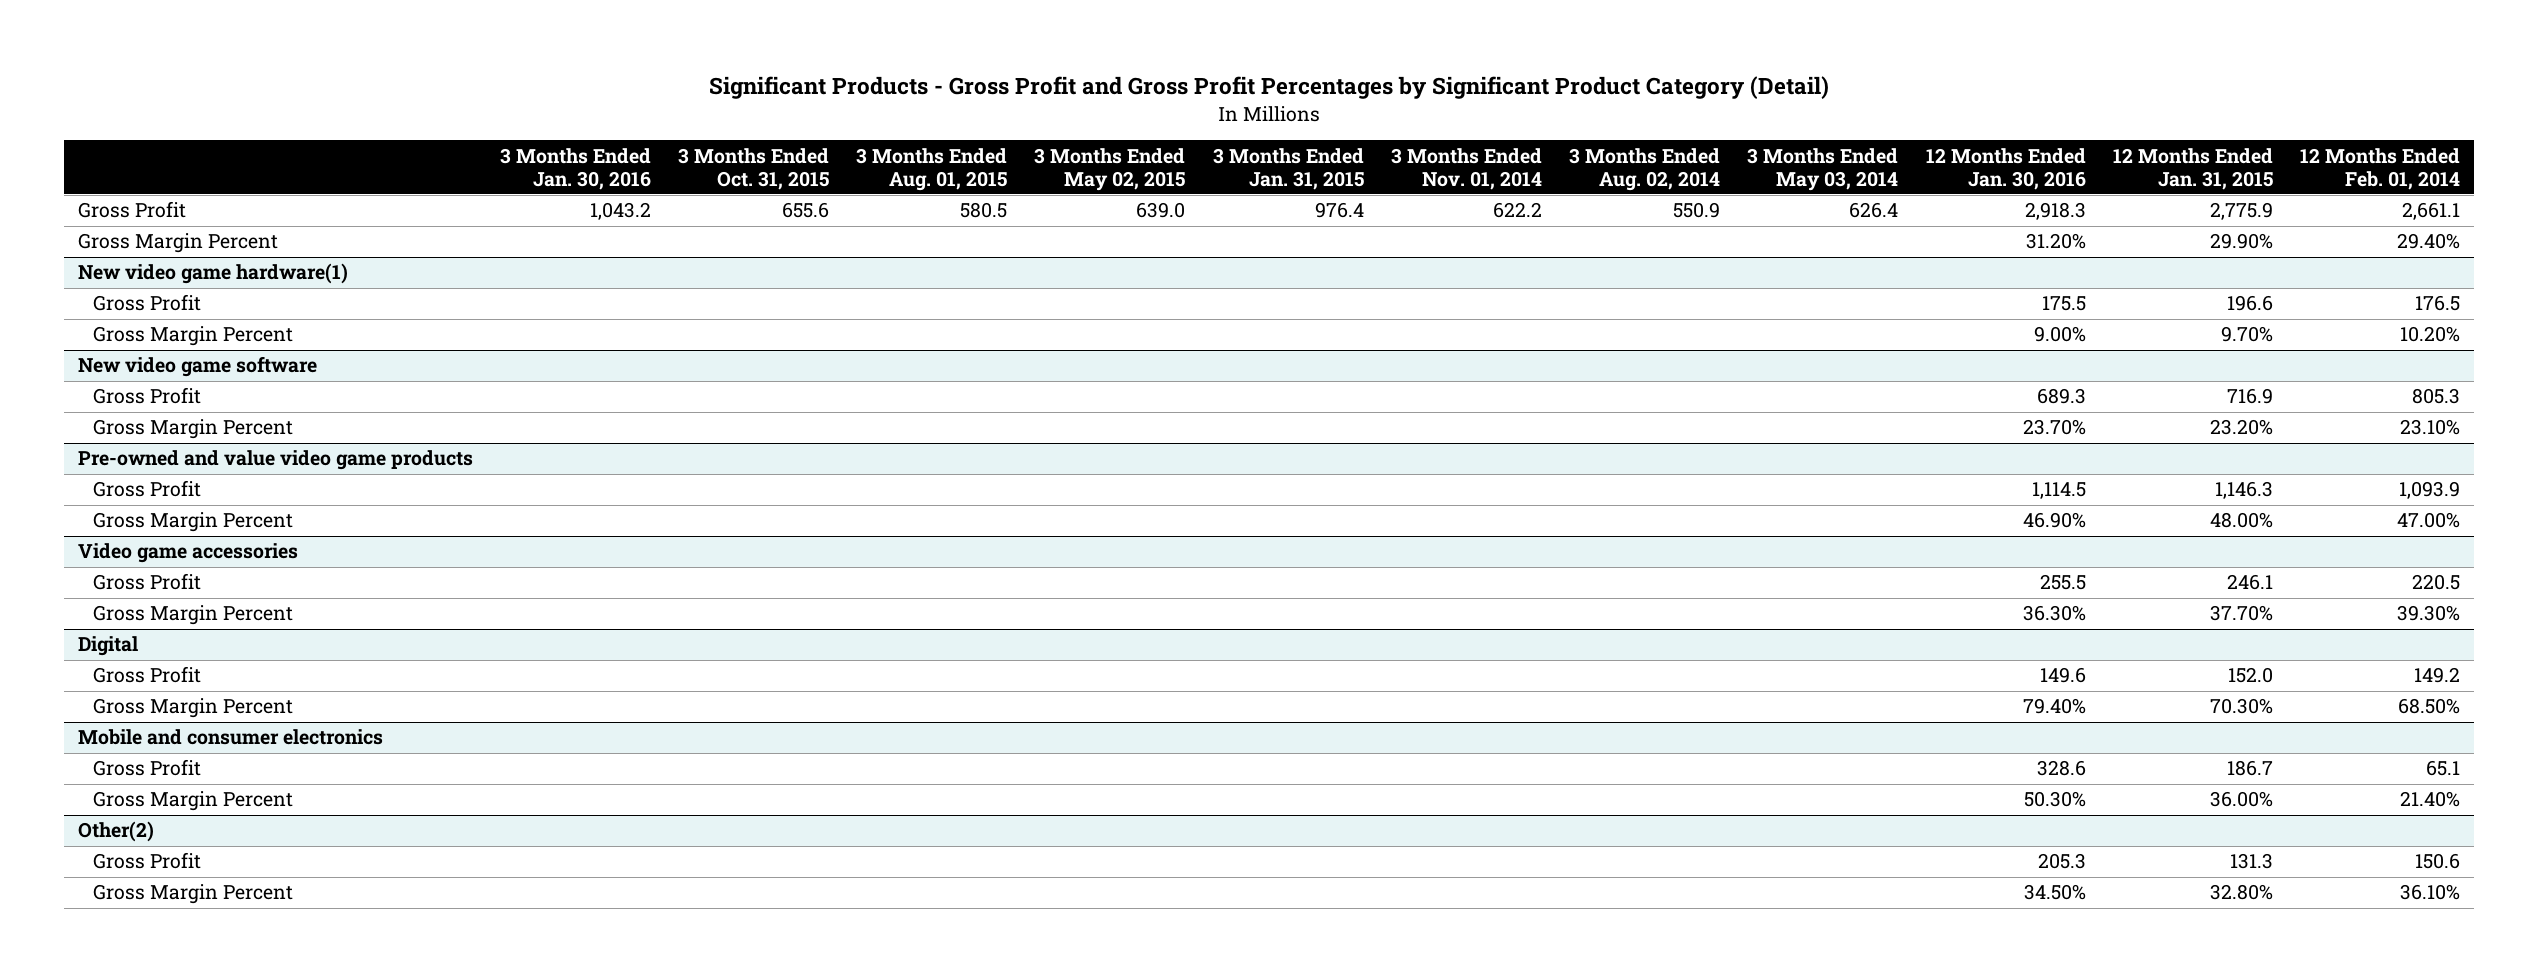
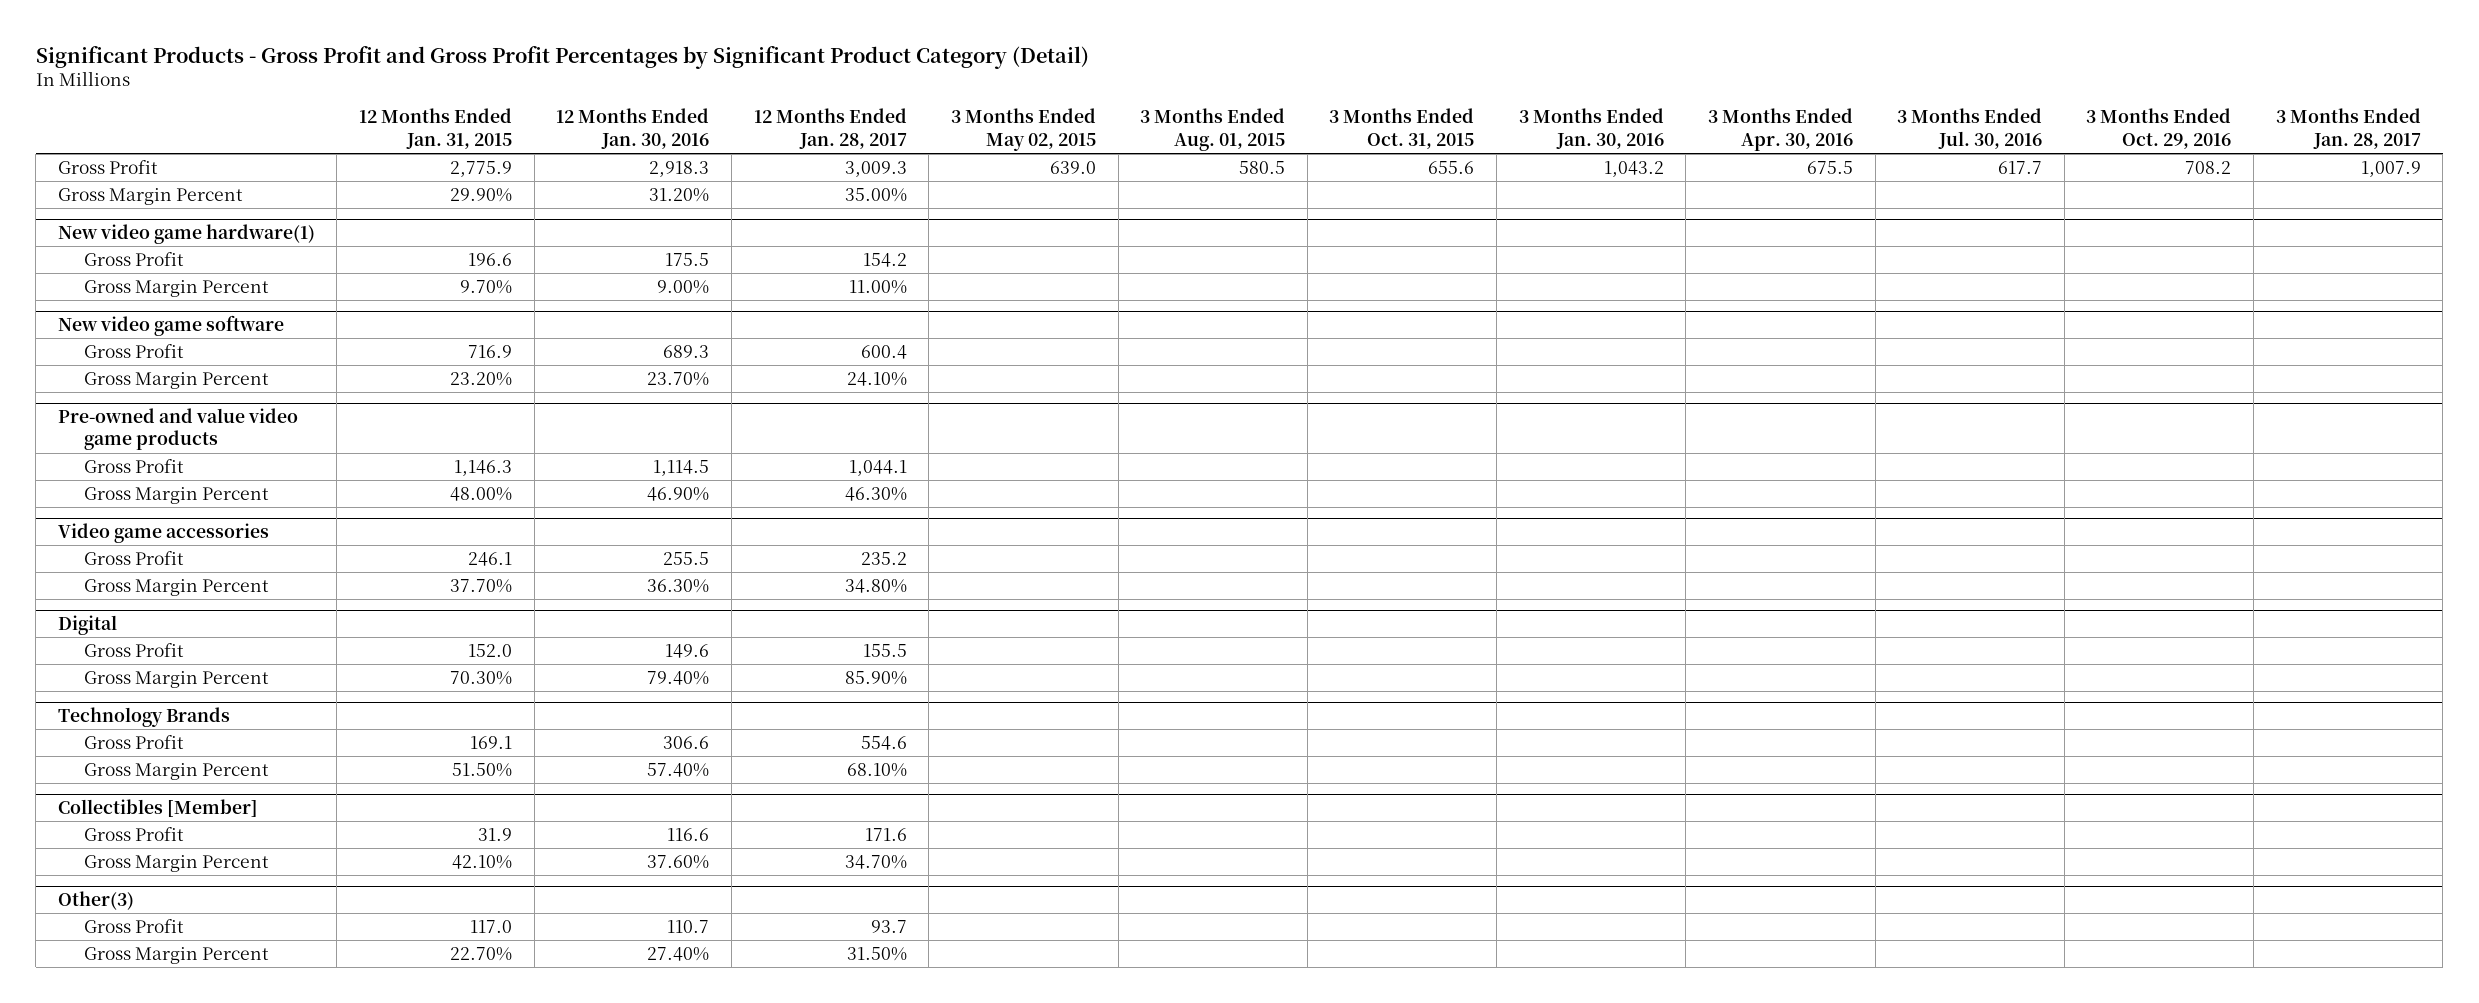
- | 3 Months Ended Jan. 30, 2016 | 3 Months Ended Oct. 31, 2015 | 3 Months Ended Aug. 01, 2015 | 3 Months Ended May 02, 2015 | 3 Months Ended Jan. 31, 2015 | 3 Months Ended Nov. 01, 2014 | 3 Months Ended Aug. 02, 2014 | 3 Months Ended May 03, 2014 | 12 Months Ended Jan. 30, 2016 | 12 Months Ended Jan. 31, 2015 | 12 Months Ended Feb. 01, 2014
+ | 12 Months Ended Jan. 31, 2015 | 12 Months Ended Jan. 30, 2016 | 12 Months Ended Jan. 28, 2017 | 3 Months Ended May 02, 2015 | 3 Months Ended Aug. 01, 2015 | 3 Months Ended Oct. 31, 2015 | 3 Months Ended Jan. 30, 2016 | 3 Months Ended Apr. 30, 2016 | 3 Months Ended Jul. 30, 2016 | 3 Months Ended Oct. 29, 2016 | 3 Months Ended Jan. 28, 2017
- Mobile and consumer electronics
- Gross Profit | | | | | | | | | 328.6 | 186.7 | 65.1
- Gross Margin Percent | | | | | | | | | 50.30% | 36.00% | 21.40%
- Other(2)
- Gross Profit | | | | | | | | | 205.3 | 131.3 | 150.6
- Gross Margin Percent | | | | | | | | | 34.50% | 32.80% | 36.10%
+ Technology Brands
+ Gross Profit | 169.1 | 306.6 | 554.6 | | | | | | | |
+ Gross Margin Percent | 51.50% | 57.40% | 68.10% | | | | | | | |
+ Collectibles [Member]
+ Gross Profit | 31.9 | 116.6 | 171.6 | | | | | | | |
+ Gross Margin Percent | 42.10% | 37.60% | 34.70% | | | | | | | |
+ Other(3)
+ Gross Profit | 117.0 | 110.7 | 93.7 | | | | | | | |
+ Gross Margin Percent | 22.70% | 27.40% | 31.50% | | | | | | | |

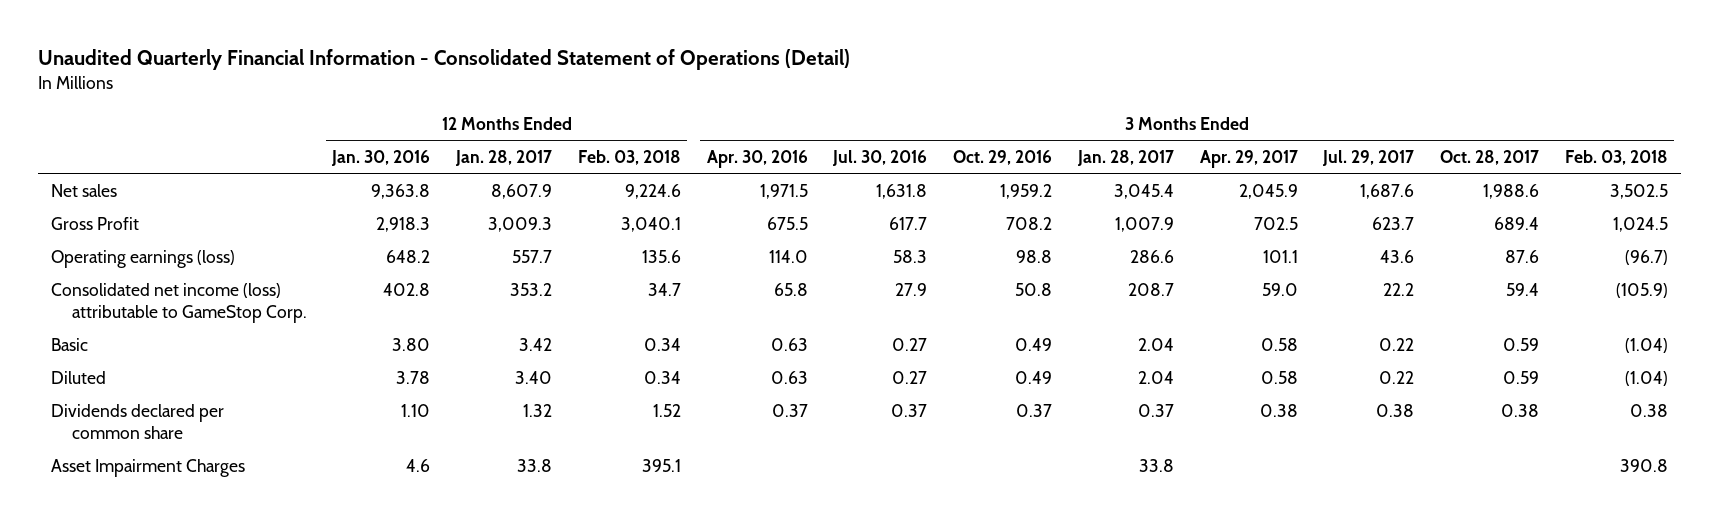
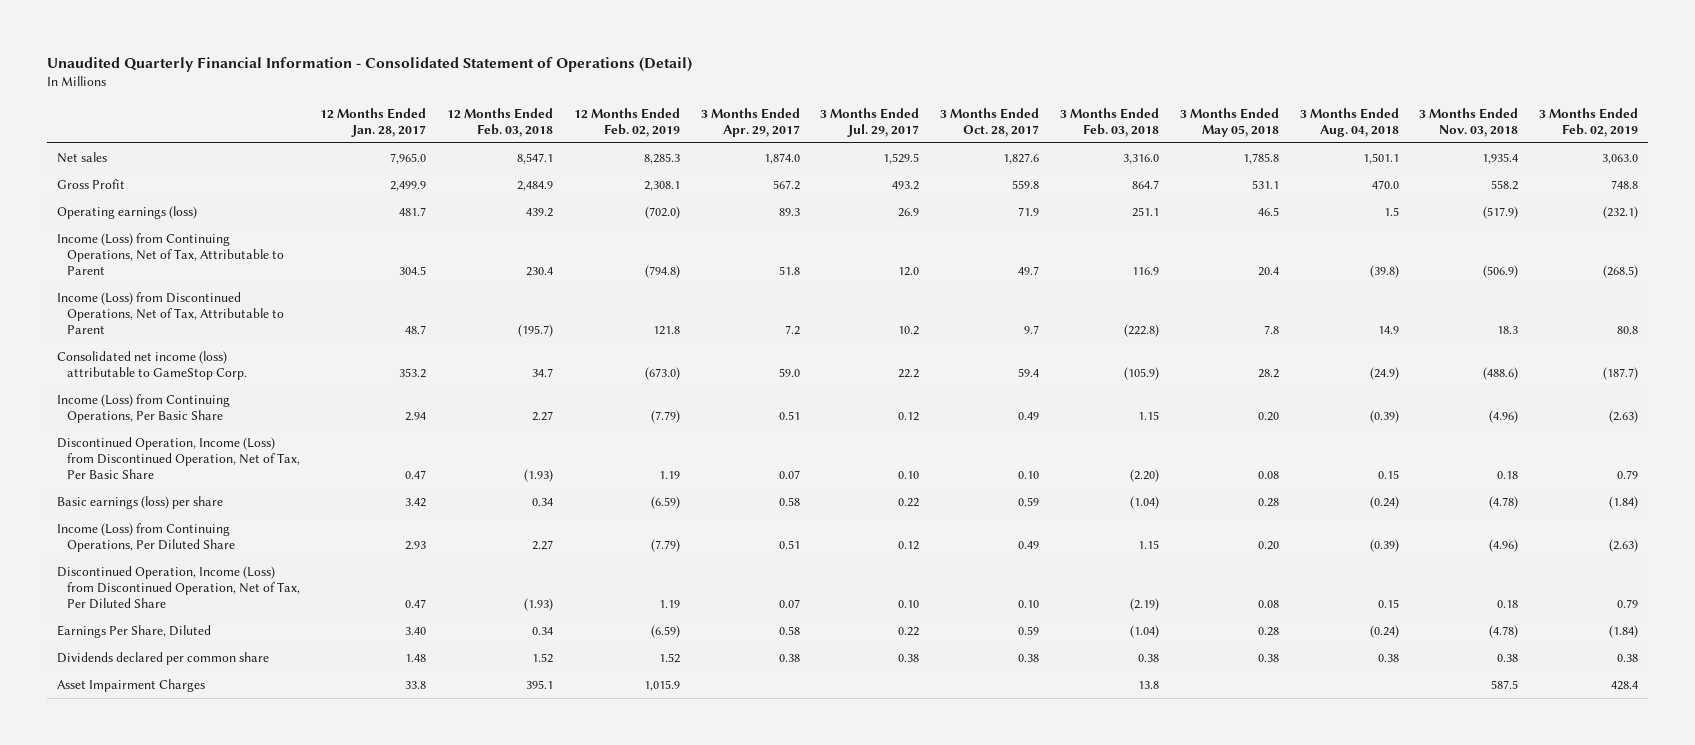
- | 12 Months Ended Jan. 30, 2016 | 12 Months Ended Jan. 28, 2017 | 12 Months Ended Feb. 03, 2018 | 3 Months Ended Apr. 30, 2016 | 3 Months Ended Jul. 30, 2016 | 3 Months Ended Oct. 29, 2016 | 3 Months Ended Jan. 28, 2017 | 3 Months Ended Apr. 29, 2017 | 3 Months Ended Jul. 29, 2017 | 3 Months Ended Oct. 28, 2017 | 3 Months Ended Feb. 03, 2018
+ | 12 Months Ended Jan. 28, 2017 | 12 Months Ended Feb. 03, 2018 | 12 Months Ended Feb. 02, 2019 | 3 Months Ended Apr. 29, 2017 | 3 Months Ended Jul. 29, 2017 | 3 Months Ended Oct. 28, 2017 | 3 Months Ended Feb. 03, 2018 | 3 Months Ended May 05, 2018 | 3 Months Ended Aug. 04, 2018 | 3 Months Ended Nov. 03, 2018 | 3 Months Ended Feb. 02, 2019
- Net sales | 9,363.8 | 8,607.9 | 9,224.6 | 1,971.5 | 1,631.8 | 1,959.2 | 3,045.4 | 2,045.9 | 1,687.6 | 1,988.6 | 3,502.5
- Gross Profit | 2,918.3 | 3,009.3 | 3,040.1 | 675.5 | 617.7 | 708.2 | 1,007.9 | 702.5 | 623.7 | 689.4 | 1,024.5
- Operating earnings (loss) | 648.2 | 557.7 | 135.6 | 114.0 | 58.3 | 98.8 | 286.6 | 101.1 | 43.6 | 87.6 | (96.7)
+ Net sales | 7,965.0 | 8,547.1 | 8,285.3 | 1,874.0 | 1,529.5 | 1,827.6 | 3,316.0 | 1,785.8 | 1,501.1 | 1,935.4 | 3,063.0
+ Gross Profit | 2,499.9 | 2,484.9 | 2,308.1 | 567.2 | 493.2 | 559.8 | 864.7 | 531.1 | 470.0 | 558.2 | 748.8
+ Operating earnings (loss) | 481.7 | 439.2 | (702.0) | 89.3 | 26.9 | 71.9 | 251.1 | 46.5 | 1.5 | (517.9) | (232.1)
+ Income (Loss) from Continuing Operations, Net of Tax, Attributable to Parent | 304.5 | 230.4 | (794.8) | 51.8 | 12.0 | 49.7 | 116.9 | 20.4 | (39.8) | (506.9) | (268.5)
+ Income (Loss) from Discontinued Operations, Net of Tax, Attributable to Parent | 48.7 | (195.7) | 121.8 | 7.2 | 10.2 | 9.7 | (222.8) | 7.8 | 14.9 | 18.3 | 80.8
- Basic | 3.80 | 3.42 | 0.34 | 0.63 | 0.27 | 0.49 | 2.04 | 0.58 | 0.22 | 0.59 | (1.04)
- Diluted | 3.78 | 3.40 | 0.34 | 0.63 | 0.27 | 0.49 | 2.04 | 0.58 | 0.22 | 0.59 | (1.04)
- Dividends declared per common share | 1.10 | 1.32 | 1.52 | 0.37 | 0.37 | 0.37 | 0.37 | 0.38 | 0.38 | 0.38 | 0.38
- Asset Impairment Charges | 4.6 | 33.8 | 395.1 | | | | 33.8 | | | | 390.8
+ Income (Loss) from Continuing Operations, Per Basic Share | 2.94 | 2.27 | (7.79) | 0.51 | 0.12 | 0.49 | 1.15 | 0.20 | (0.39) | (4.96) | (2.63)
+ Discontinued Operation, Income (Loss) from Discontinued Operation, Net of Tax, Per Basic Share | 0.47 | (1.93) | 1.19 | 0.07 | 0.10 | 0.10 | (2.20) | 0.08 | 0.15 | 0.18 | 0.79
+ Basic earnings (loss) per share | 3.42 | 0.34 | (6.59) | 0.58 | 0.22 | 0.59 | (1.04) | 0.28 | (0.24) | (4.78) | (1.84)
+ Income (Loss) from Continuing Operations, Per Diluted Share | 2.93 | 2.27 | (7.79) | 0.51 | 0.12 | 0.49 | 1.15 | 0.20 | (0.39) | (4.96) | (2.63)
+ Discontinued Operation, Income (Loss) from Discontinued Operation, Net of Tax, Per Diluted Share | 0.47 | (1.93) | 1.19 | 0.07 | 0.10 | 0.10 | (2.19) | 0.08 | 0.15 | 0.18 | 0.79
+ Earnings Per Share, Diluted | 3.40 | 0.34 | (6.59) | 0.58 | 0.22 | 0.59 | (1.04) | 0.28 | (0.24) | (4.78) | (1.84)
+ Dividends declared per common share | 1.48 | 1.52 | 1.52 | 0.38 | 0.38 | 0.38 | 0.38 | 0.38 | 0.38 | 0.38 | 0.38
+ Asset Impairment Charges | 33.8 | 395.1 | 1,015.9 | | | | 13.8 | | | 587.5 | 428.4

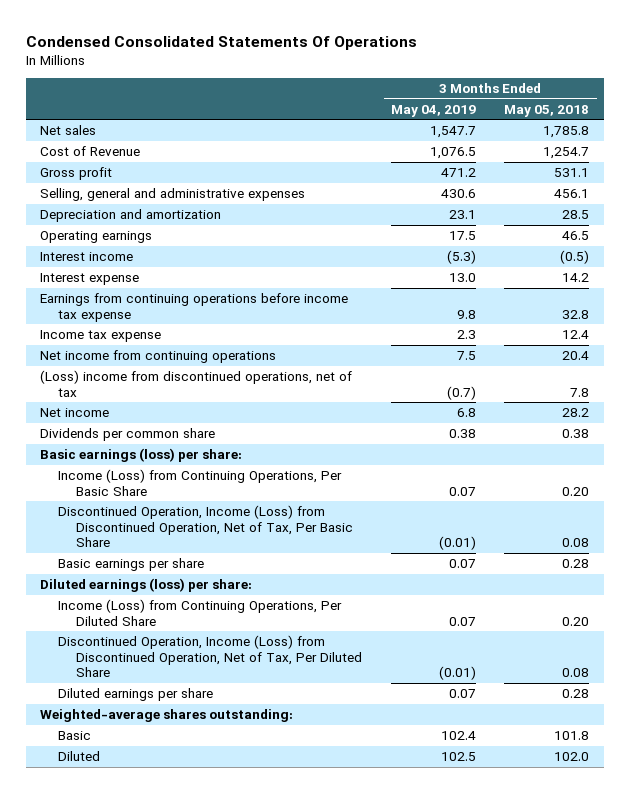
- Unaudited Quarterly Financial Information - Consolidated Statement of Operations (Detail)
+ Condensed Consolidated Statements Of Operations
- | 12 Months Ended Jan. 28, 2017 | 12 Months Ended Feb. 03, 2018 | 12 Months Ended Feb. 02, 2019 | 3 Months Ended Apr. 29, 2017 | 3 Months Ended Jul. 29, 2017 | 3 Months Ended Oct. 28, 2017 | 3 Months Ended Feb. 03, 2018 | 3 Months Ended May 05, 2018 | 3 Months Ended Aug. 04, 2018 | 3 Months Ended Nov. 03, 2018 | 3 Months Ended Feb. 02, 2019
+ | 3 Months Ended May 04, 2019 | 3 Months Ended May 05, 2018
- Gross Profit | 2,499.9 | 2,484.9 | 2,308.1 | 567.2 | 493.2 | 559.8 | 864.7 | 531.1 | 470.0 | 558.2 | 748.8
- Operating earnings (loss) | 481.7 | 439.2 | (702.0) | 89.3 | 26.9 | 71.9 | 251.1 | 46.5 | 1.5 | (517.9) | (232.1)
- Income (Loss) from Continuing Operations, Net of Tax, Attributable to Parent | 304.5 | 230.4 | (794.8) | 51.8 | 12.0 | 49.7 | 116.9 | 20.4 | (39.8) | (506.9) | (268.5)
- Income (Loss) from Discontinued Operations, Net of Tax, Attributable to Parent | 48.7 | (195.7) | 121.8 | 7.2 | 10.2 | 9.7 | (222.8) | 7.8 | 14.9 | 18.3 | 80.8
- Consolidated net income (loss) attributable to GameStop Corp. | 353.2 | 34.7 | (673.0) | 59.0 | 22.2 | 59.4 | (105.9) | 28.2 | (24.9) | (488.6) | (187.7)
+ Cost of Revenue | 1,076.5 | 1,254.7
+ Gross profit | 471.2 | 531.1
+ Selling, general and administrative expenses | 430.6 | 456.1
+ Depreciation and amortization | 23.1 | 28.5
+ Operating earnings | 17.5 | 46.5
+ Interest income | (5.3) | (0.5)
+ Interest expense | 13.0 | 14.2
+ Earnings from continuing operations before income tax expense | 9.8 | 32.8
+ Income tax expense | 2.3 | 12.4
+ Net income from continuing operations | 7.5 | 20.4
+ (Loss) income from discontinued operations, net of tax | (0.7) | 7.8
+ Net income | 6.8 | 28.2
+ Dividends per common share | 0.38 | 0.38
+ Basic earnings (loss) per share:
- Basic earnings (loss) per share | 3.42 | 0.34 | (6.59) | 0.58 | 0.22 | 0.59 | (1.04) | 0.28 | (0.24) | (4.78) | (1.84)
+ Basic earnings per share | 0.07 | 0.28
+ Diluted earnings (loss) per share:
- Earnings Per Share, Diluted | 3.40 | 0.34 | (6.59) | 0.58 | 0.22 | 0.59 | (1.04) | 0.28 | (0.24) | (4.78) | (1.84)
- Dividends declared per common share | 1.48 | 1.52 | 1.52 | 0.38 | 0.38 | 0.38 | 0.38 | 0.38 | 0.38 | 0.38 | 0.38
- Asset Impairment Charges | 33.8 | 395.1 | 1,015.9 | | | | 13.8 | | | 587.5 | 428.4
+ Diluted earnings per share | 0.07 | 0.28
+ Weighted-average shares outstanding:
+ Basic | 102.4 | 101.8
+ Diluted | 102.5 | 102.0

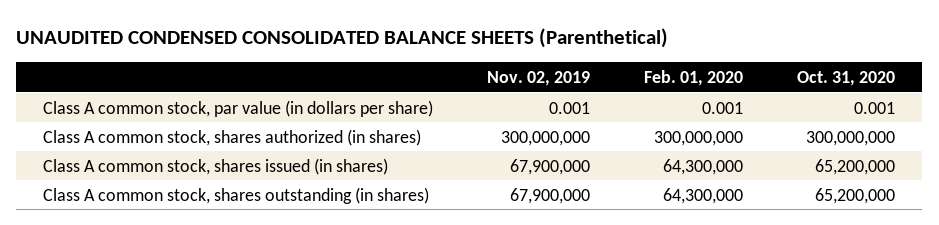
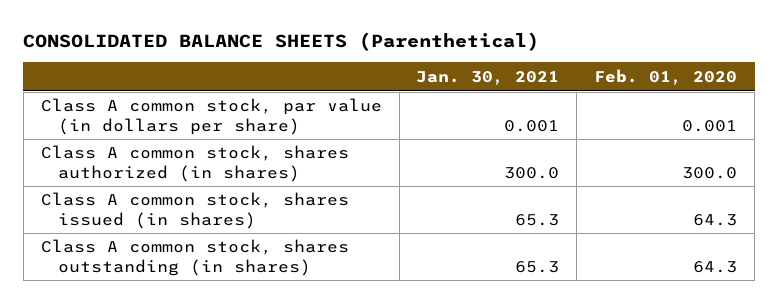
- UNAUDITED CONDENSED CONSOLIDATED BALANCE SHEETS (Parenthetical)
+ CONSOLIDATED BALANCE SHEETS (Parenthetical)
- | Nov. 02, 2019 | Feb. 01, 2020 | Oct. 31, 2020
+ | Jan. 30, 2021 | Feb. 01, 2020
- Class A common stock, shares authorized (in shares) | 300,000,000 | 300,000,000 | 300,000,000
- Class A common stock, shares issued (in shares) | 67,900,000 | 64,300,000 | 65,200,000
- Class A common stock, shares outstanding (in shares) | 67,900,000 | 64,300,000 | 65,200,000
+ Class A common stock, shares authorized (in shares) | 300.0 | 300.0
+ Class A common stock, shares issued (in shares) | 65.3 | 64.3
+ Class A common stock, shares outstanding (in shares) | 65.3 | 64.3

